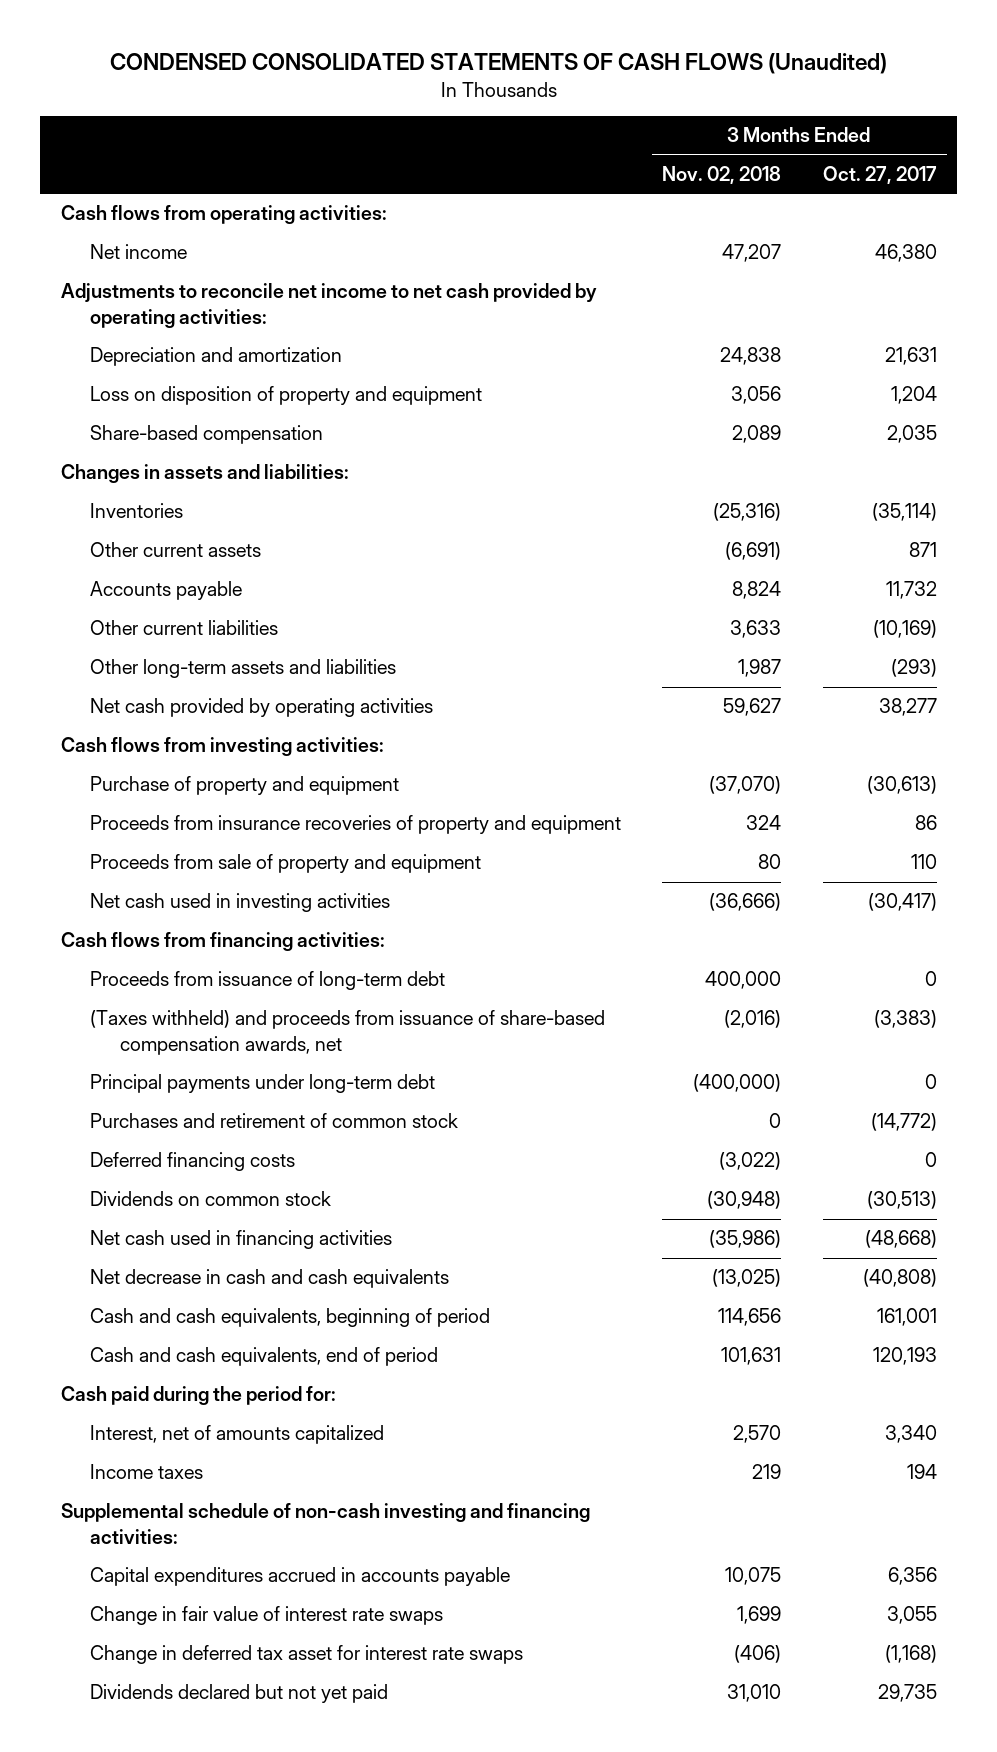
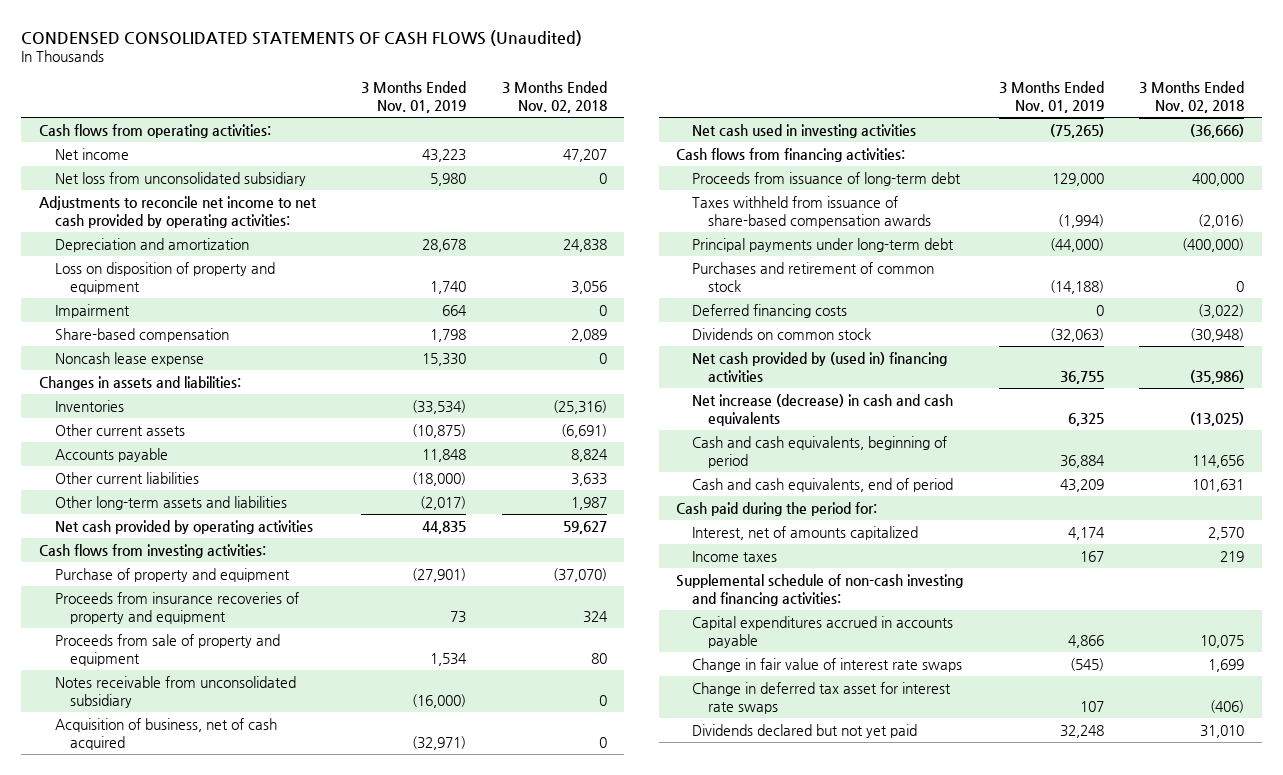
- | 3 Months Ended Nov. 02, 2018 | 3 Months Ended Oct. 27, 2017
+ | 3 Months Ended Nov. 01, 2019 | 3 Months Ended Nov. 02, 2018
+ Net loss from unconsolidated subsidiary | 5,980 | 0
+ Impairment | 664 | 0
+ Noncash lease expense | 15,330 | 0
+ Notes receivable from unconsolidated subsidiary | (16,000) | 0
+ Acquisition of business, net of cash acquired | (32,971) | 0
- (Taxes withheld) and proceeds from issuance of share-based compensation awards, net | (2,016) | (3,383)
+ Taxes withheld from issuance of share-based compensation awards | (1,994) | (2,016)
- Net cash used in financing activities | (35,986) | (48,668)
- Net decrease in cash and cash equivalents | (13,025) | (40,808)
+ Net cash provided by (used in) financing activities | 36,755 | (35,986)
+ Net increase (decrease) in cash and cash equivalents | 6,325 | (13,025)

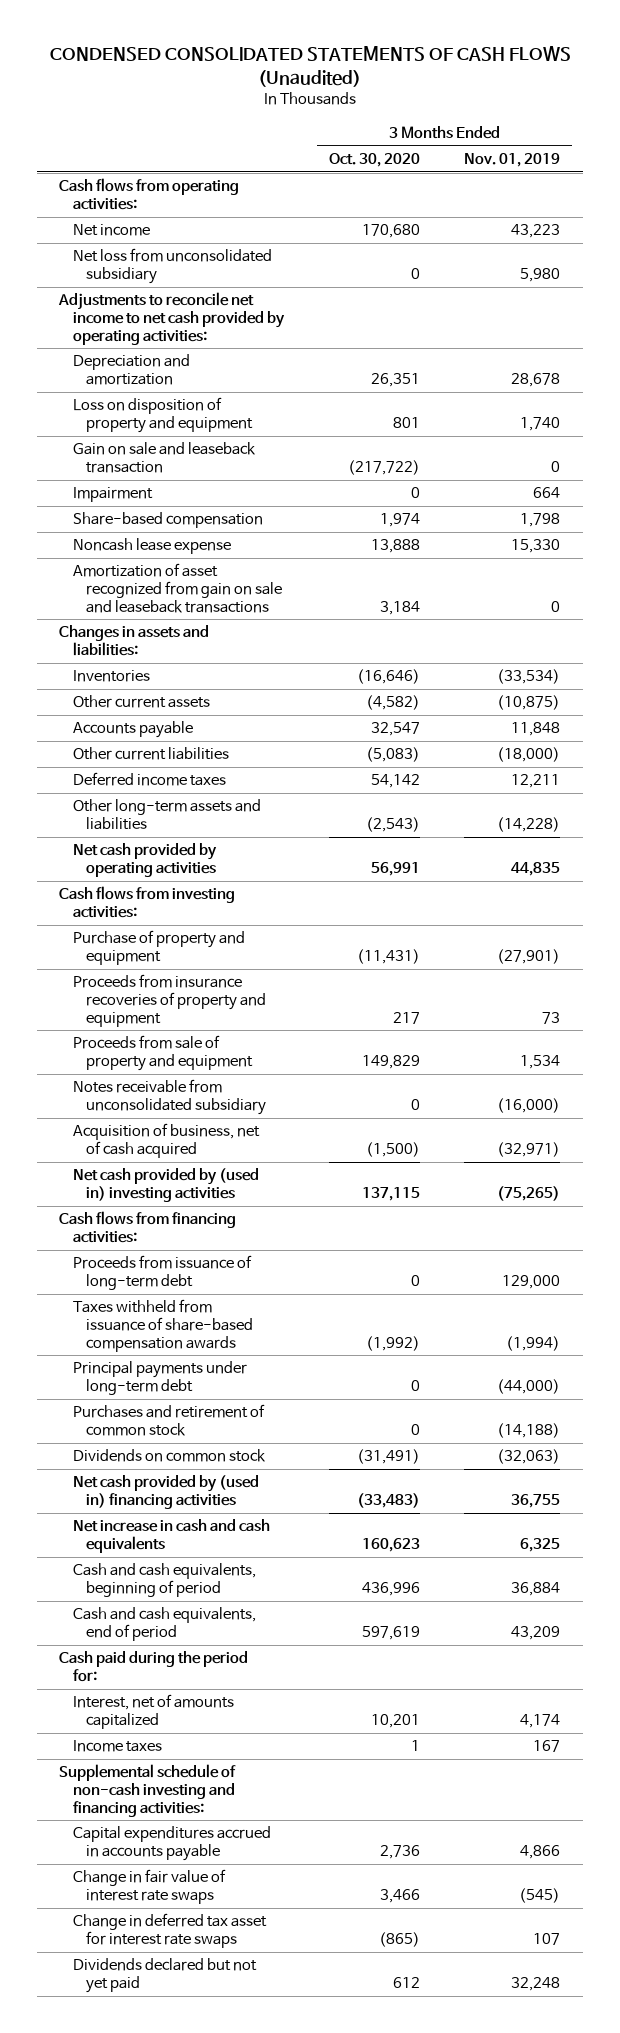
- | 3 Months Ended Nov. 01, 2019 | 3 Months Ended Nov. 02, 2018
+ | 3 Months Ended Oct. 30, 2020 | 3 Months Ended Nov. 01, 2019
+ Gain on sale and leaseback transaction | (217,722) | 0
+ Amortization of asset recognized from gain on sale and leaseback transactions | 3,184 | 0
- Other long-term assets and liabilities | (2,017) | 1,987
+ Deferred income taxes | 54,142 | 12,211
+ Other long-term assets and liabilities | (2,543) | (14,228)
- Net cash used in investing activities | (75,265) | (36,666)
+ Net cash provided by (used in) investing activities | 137,115 | (75,265)
- Deferred financing costs | 0 | (3,022)
- Net increase (decrease) in cash and cash equivalents | 6,325 | (13,025)
+ Net increase in cash and cash equivalents | 160,623 | 6,325

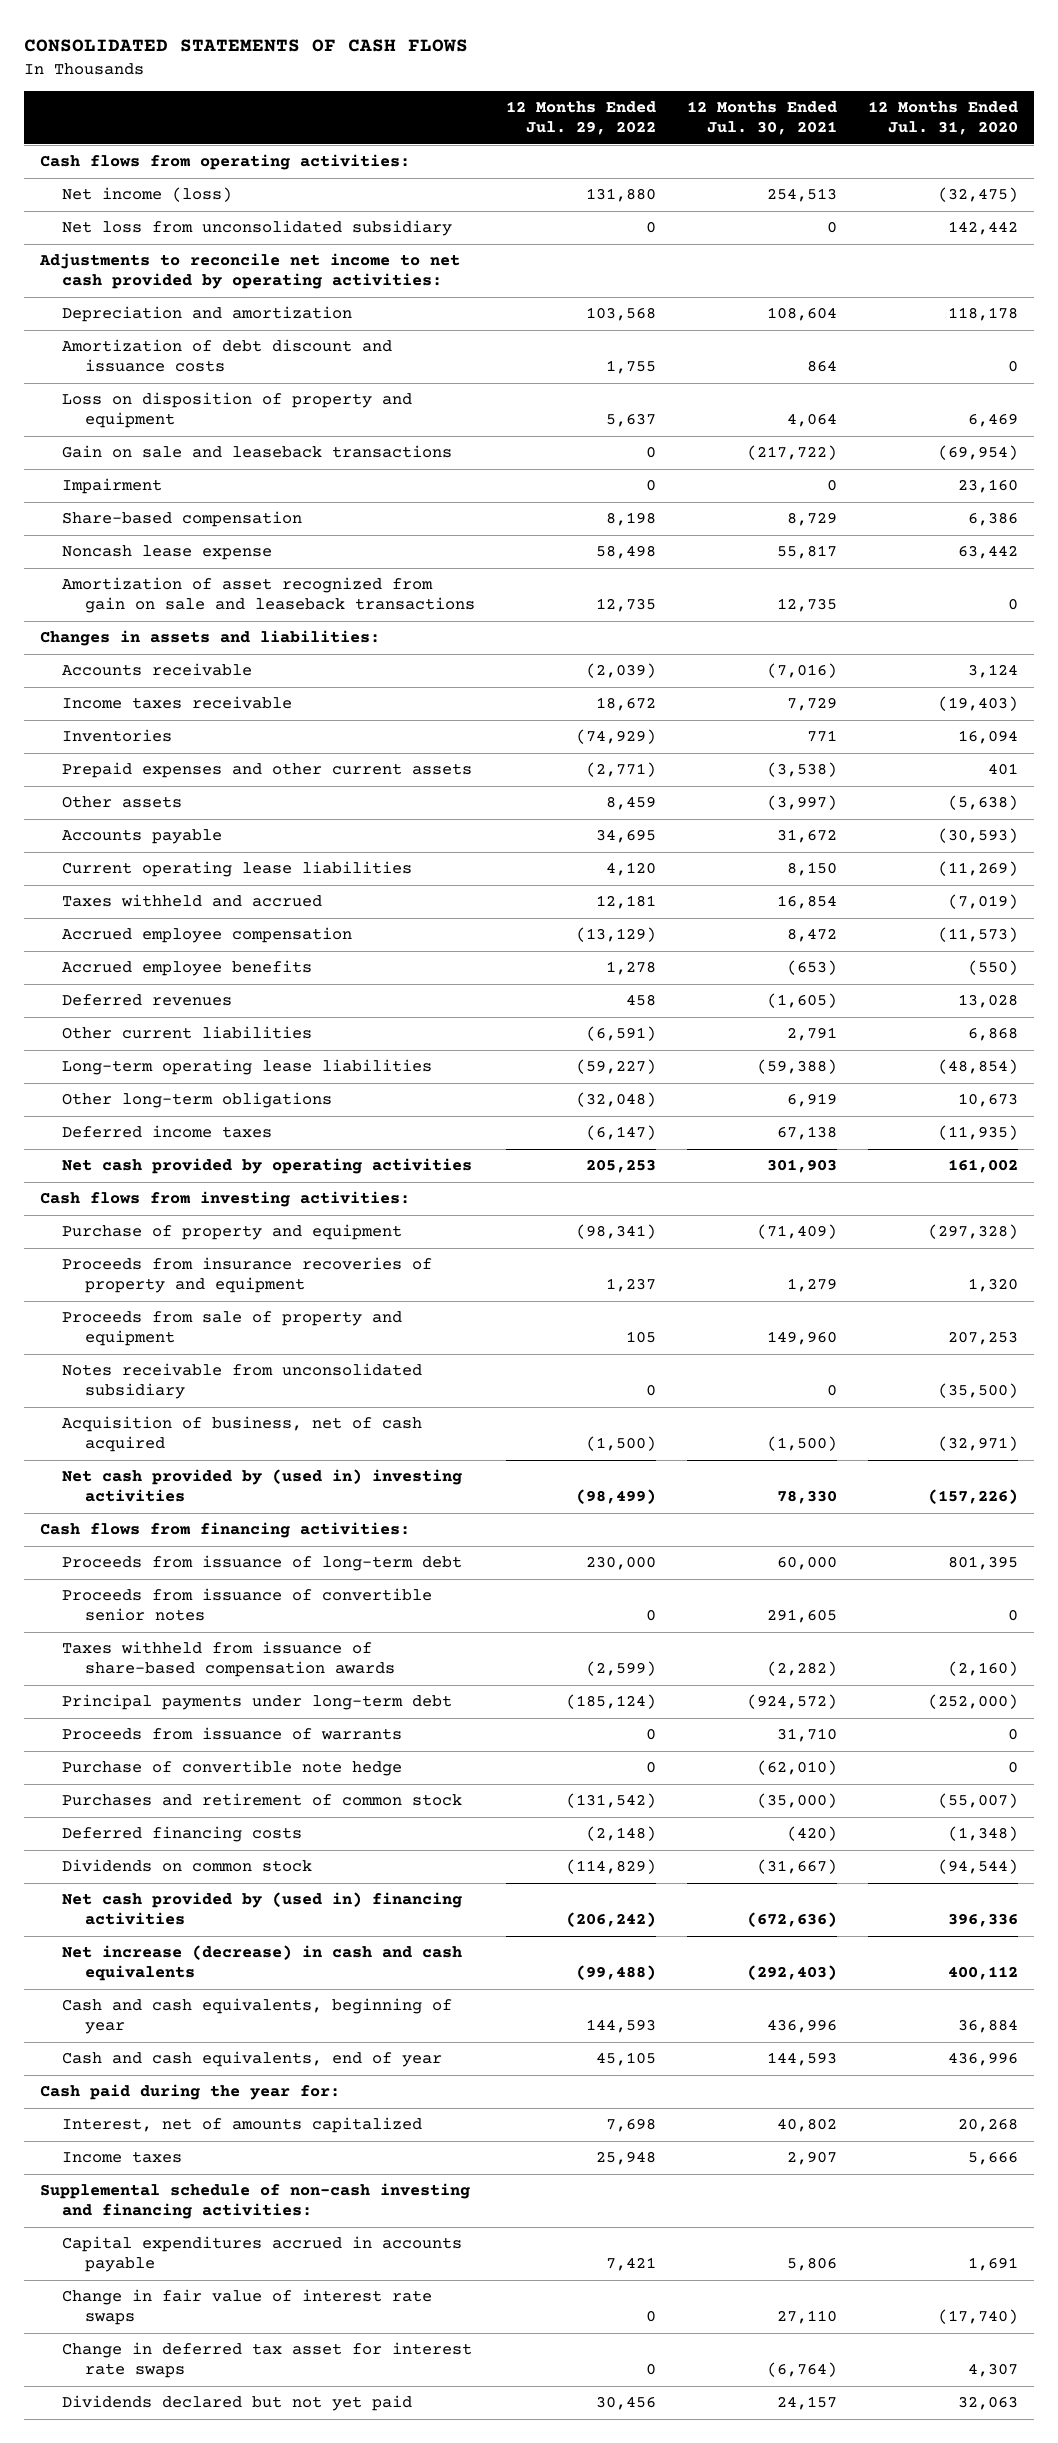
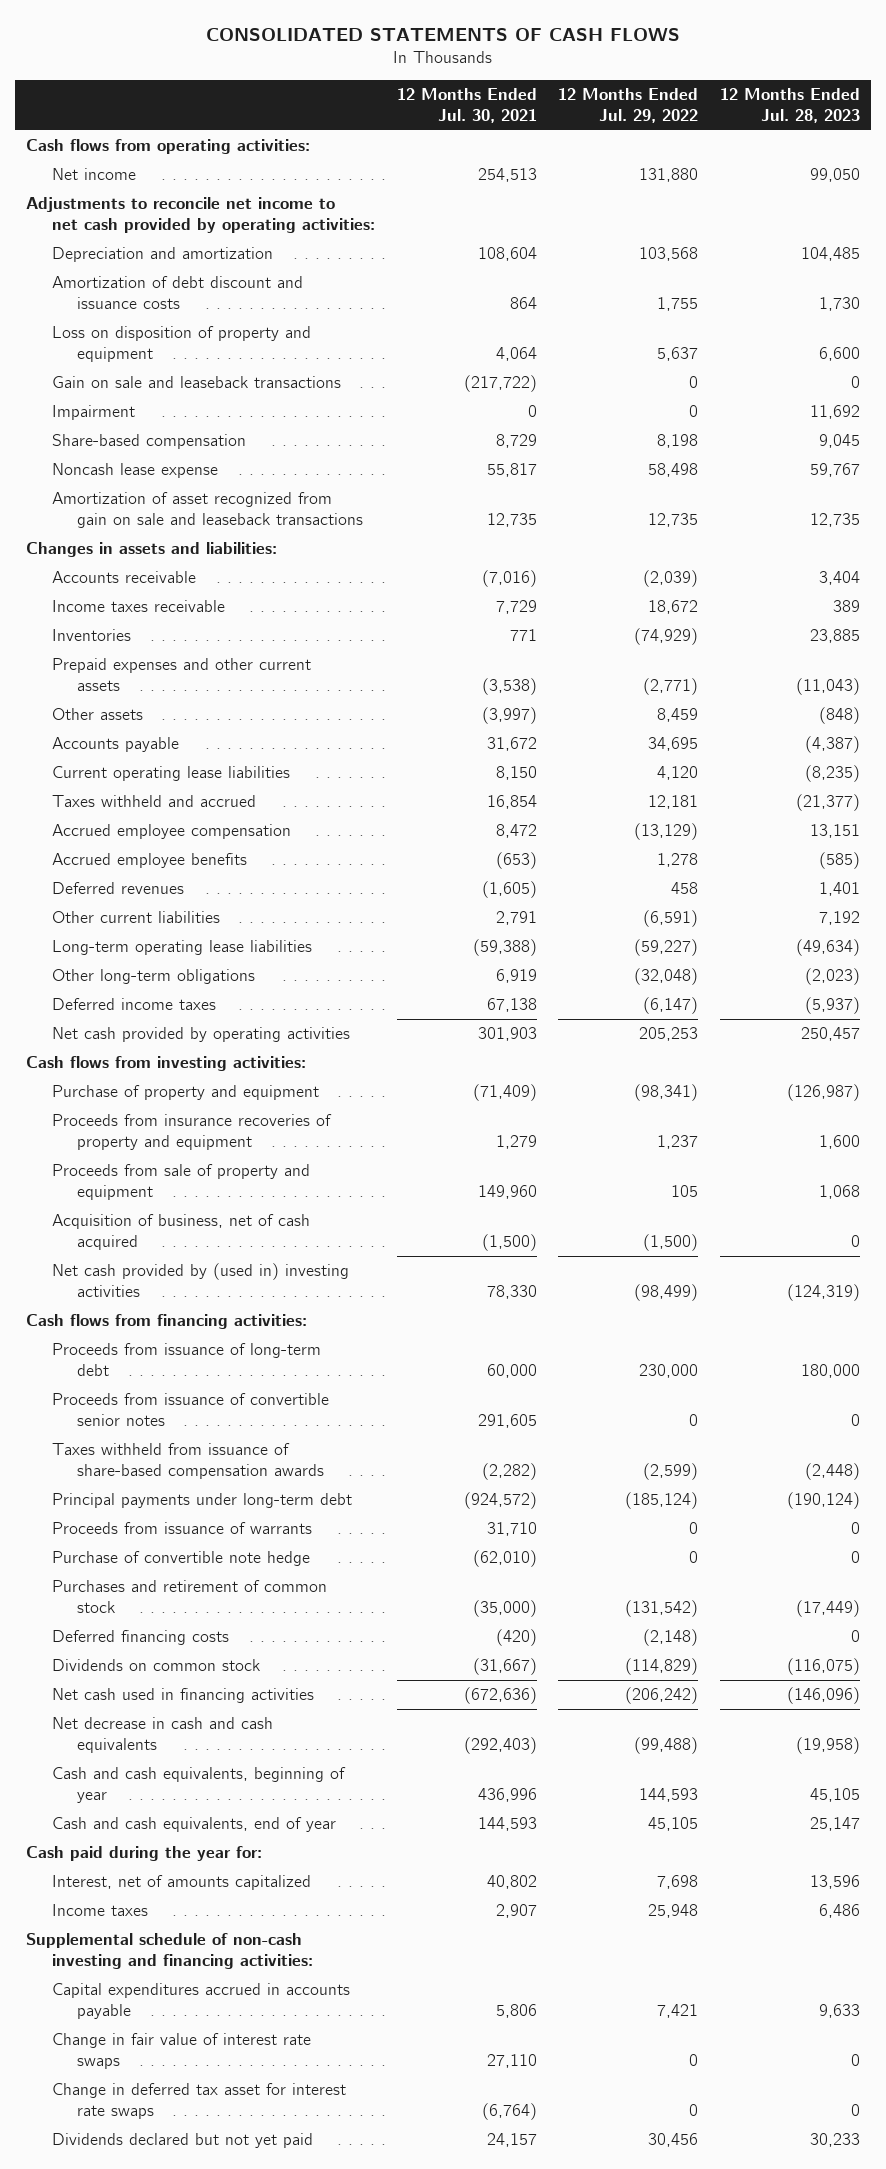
- | 12 Months Ended Jul. 29, 2022 | 12 Months Ended Jul. 30, 2021 | 12 Months Ended Jul. 31, 2020
+ | 12 Months Ended Jul. 30, 2021 | 12 Months Ended Jul. 29, 2022 | 12 Months Ended Jul. 28, 2023
- Net income (loss) | 131,880 | 254,513 | (32,475)
- Net loss from unconsolidated subsidiary | 0 | 0 | 142,442
+ Net income | 254,513 | 131,880 | 99,050
- Notes receivable from unconsolidated subsidiary | 0 | 0 | (35,500)
- Net cash provided by (used in) financing activities | (206,242) | (672,636) | 396,336
- Net increase (decrease) in cash and cash equivalents | (99,488) | (292,403) | 400,112
+ Net cash used in financing activities | (672,636) | (206,242) | (146,096)
+ Net decrease in cash and cash equivalents | (292,403) | (99,488) | (19,958)

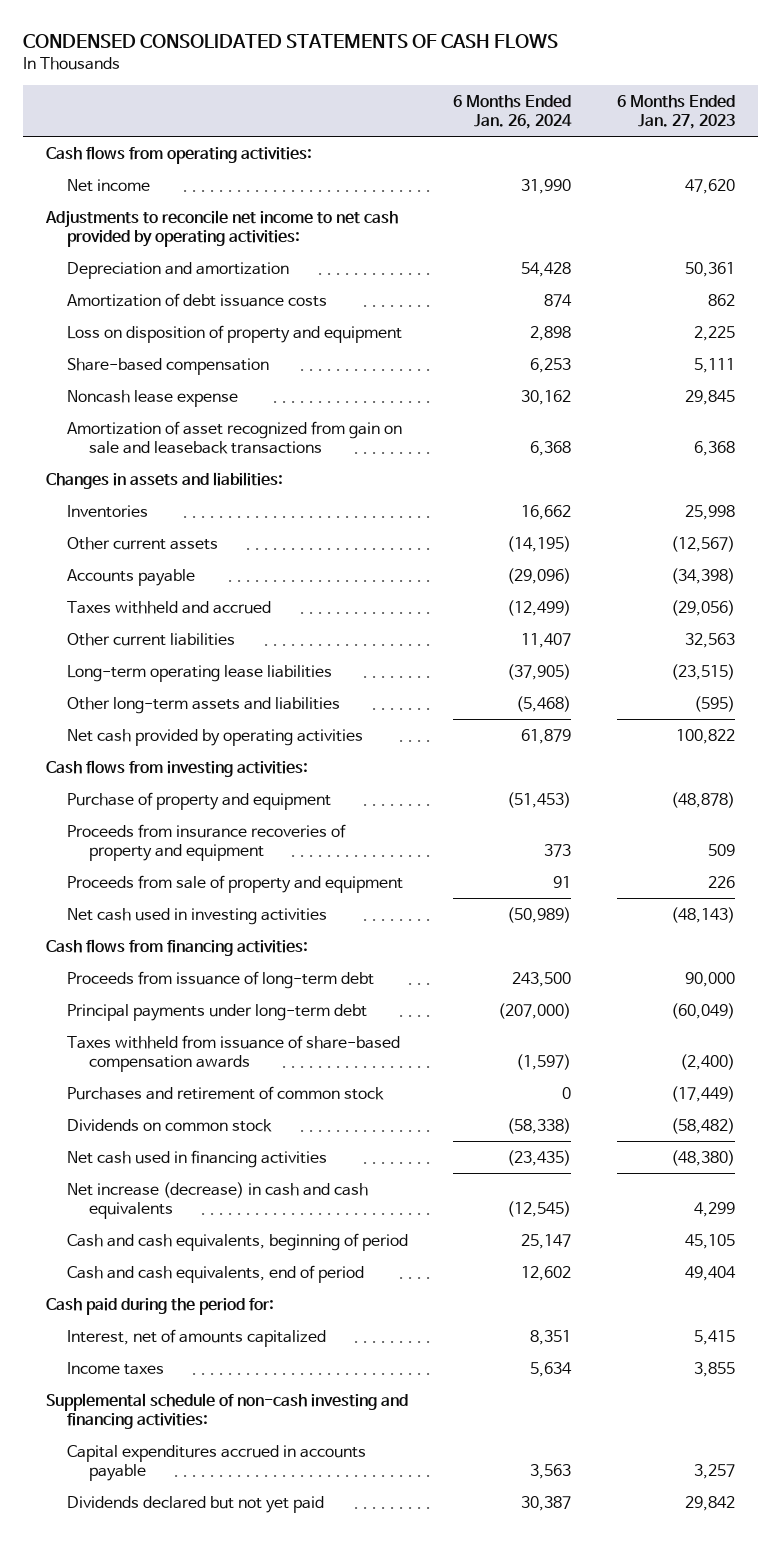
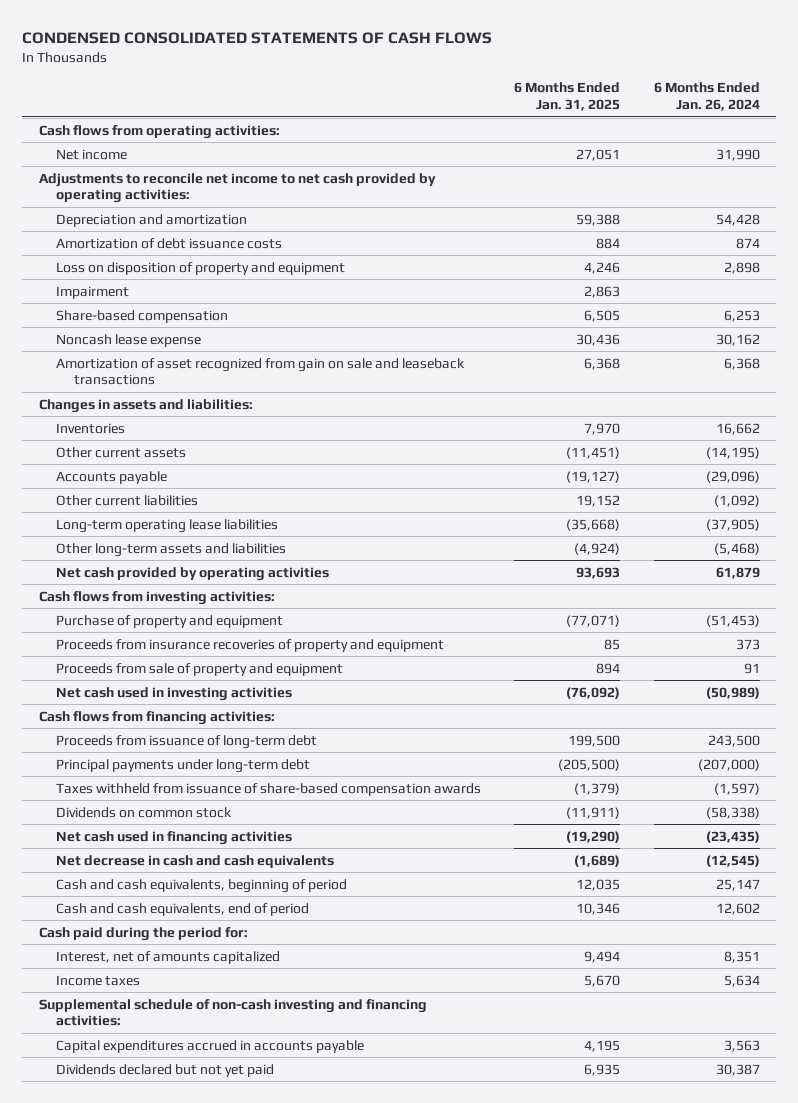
- | 6 Months Ended Jan. 26, 2024 | 6 Months Ended Jan. 27, 2023
+ | 6 Months Ended Jan. 31, 2025 | 6 Months Ended Jan. 26, 2024
+ Impairment | 2,863 |
- Taxes withheld and accrued | (12,499) | (29,056)
- Other current liabilities | 11,407 | 32,563
+ Other current liabilities | 19,152 | (1,092)
- Purchases and retirement of common stock | 0 | (17,449)
- Net increase (decrease) in cash and cash equivalents | (12,545) | 4,299
+ Net decrease in cash and cash equivalents | (1,689) | (12,545)

